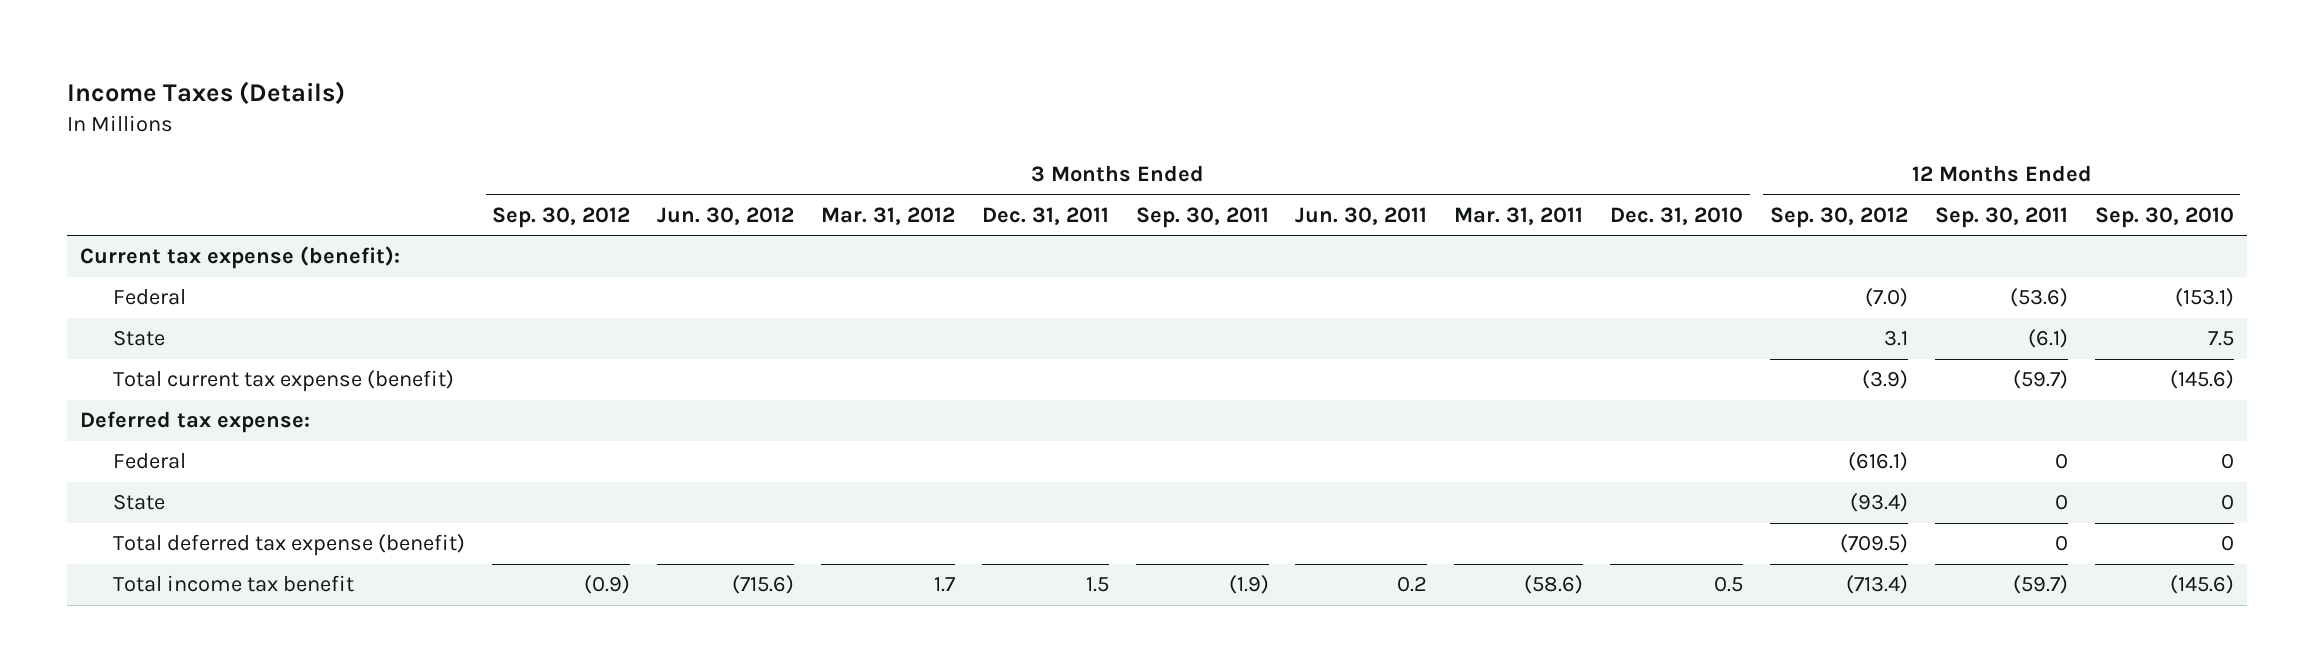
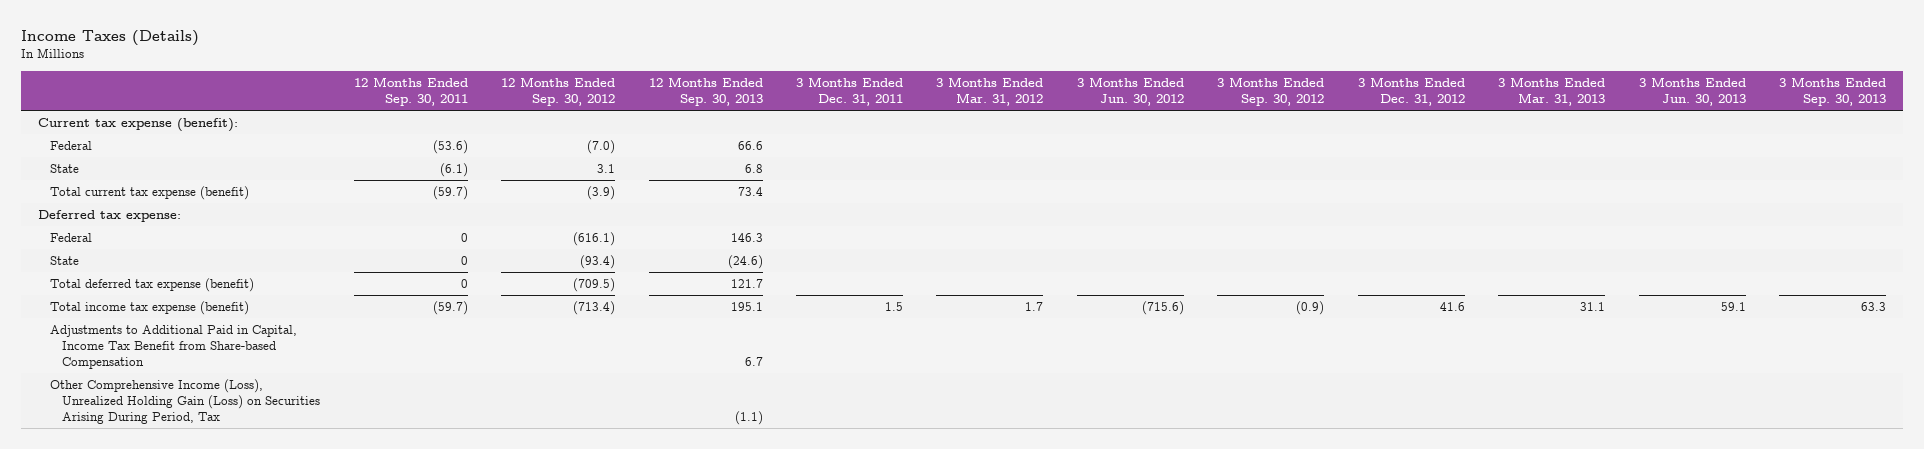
- | 3 Months Ended Sep. 30, 2012 | 3 Months Ended Jun. 30, 2012 | 3 Months Ended Mar. 31, 2012 | 3 Months Ended Dec. 31, 2011 | 3 Months Ended Sep. 30, 2011 | 3 Months Ended Jun. 30, 2011 | 3 Months Ended Mar. 31, 2011 | 3 Months Ended Dec. 31, 2010 | 12 Months Ended Sep. 30, 2012 | 12 Months Ended Sep. 30, 2011 | 12 Months Ended Sep. 30, 2010
+ | 12 Months Ended Sep. 30, 2011 | 12 Months Ended Sep. 30, 2012 | 12 Months Ended Sep. 30, 2013 | 3 Months Ended Dec. 31, 2011 | 3 Months Ended Mar. 31, 2012 | 3 Months Ended Jun. 30, 2012 | 3 Months Ended Sep. 30, 2012 | 3 Months Ended Dec. 31, 2012 | 3 Months Ended Mar. 31, 2013 | 3 Months Ended Jun. 30, 2013 | 3 Months Ended Sep. 30, 2013
- Total income tax benefit | (0.9) | (715.6) | 1.7 | 1.5 | (1.9) | 0.2 | (58.6) | 0.5 | (713.4) | (59.7) | (145.6)
+ Total income tax expense (benefit) | (59.7) | (713.4) | 195.1 | 1.5 | 1.7 | (715.6) | (0.9) | 41.6 | 31.1 | 59.1 | 63.3
+ Adjustments to Additional Paid in Capital, Income Tax Benefit from Share-based Compensation | | | 6.7 | | | | | | | |
+ Other Comprehensive Income (Loss), Unrealized Holding Gain (Loss) on Securities Arising During Period, Tax | | | (1.1) | | | | | | | |

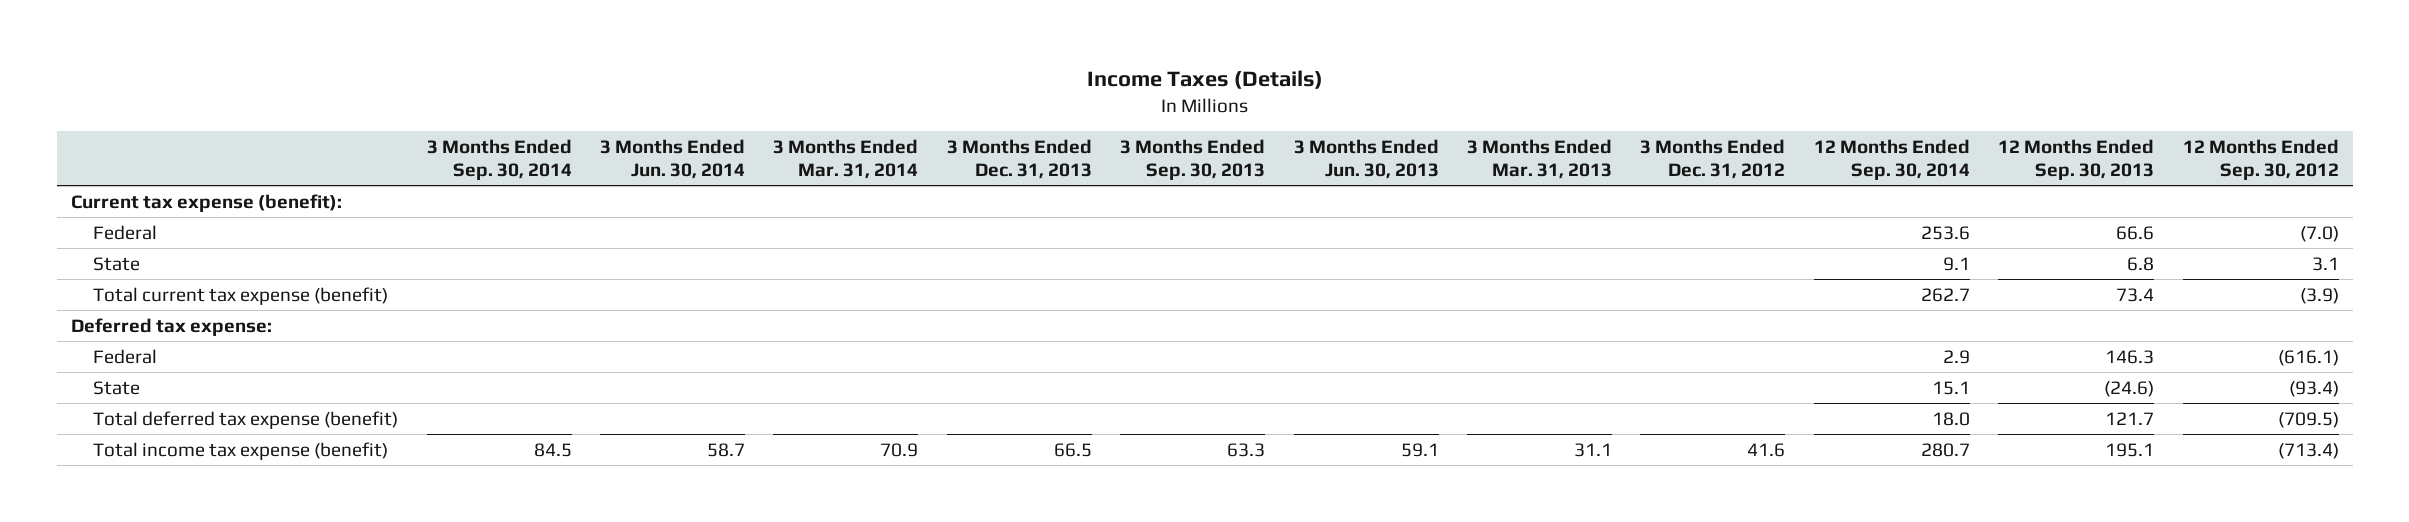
- | 12 Months Ended Sep. 30, 2011 | 12 Months Ended Sep. 30, 2012 | 12 Months Ended Sep. 30, 2013 | 3 Months Ended Dec. 31, 2011 | 3 Months Ended Mar. 31, 2012 | 3 Months Ended Jun. 30, 2012 | 3 Months Ended Sep. 30, 2012 | 3 Months Ended Dec. 31, 2012 | 3 Months Ended Mar. 31, 2013 | 3 Months Ended Jun. 30, 2013 | 3 Months Ended Sep. 30, 2013
+ | 3 Months Ended Sep. 30, 2014 | 3 Months Ended Jun. 30, 2014 | 3 Months Ended Mar. 31, 2014 | 3 Months Ended Dec. 31, 2013 | 3 Months Ended Sep. 30, 2013 | 3 Months Ended Jun. 30, 2013 | 3 Months Ended Mar. 31, 2013 | 3 Months Ended Dec. 31, 2012 | 12 Months Ended Sep. 30, 2014 | 12 Months Ended Sep. 30, 2013 | 12 Months Ended Sep. 30, 2012
- Adjustments to Additional Paid in Capital, Income Tax Benefit from Share-based Compensation | | | 6.7 | | | | | | | |
- Other Comprehensive Income (Loss), Unrealized Holding Gain (Loss) on Securities Arising During Period, Tax | | | (1.1) | | | | | | | |

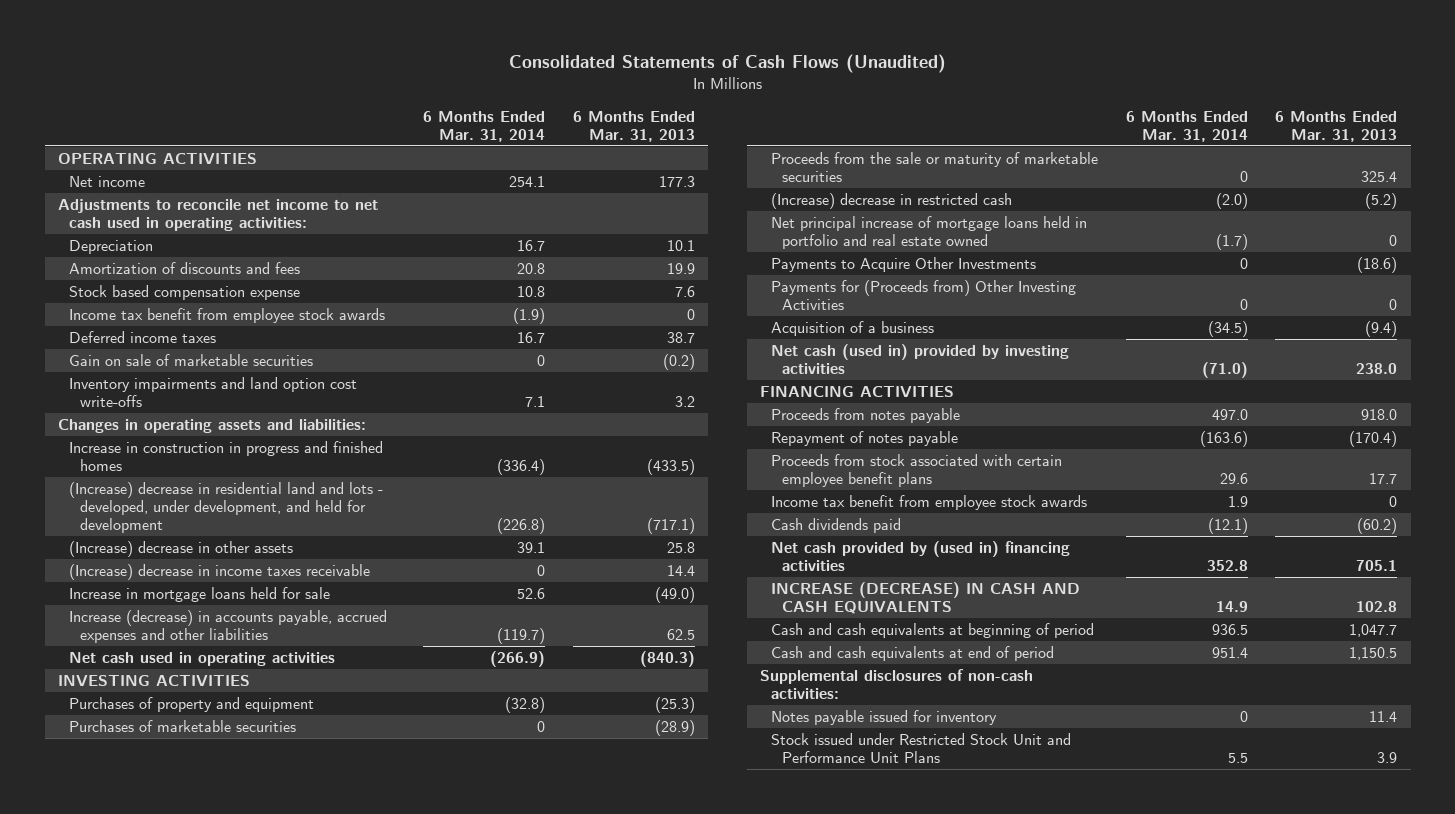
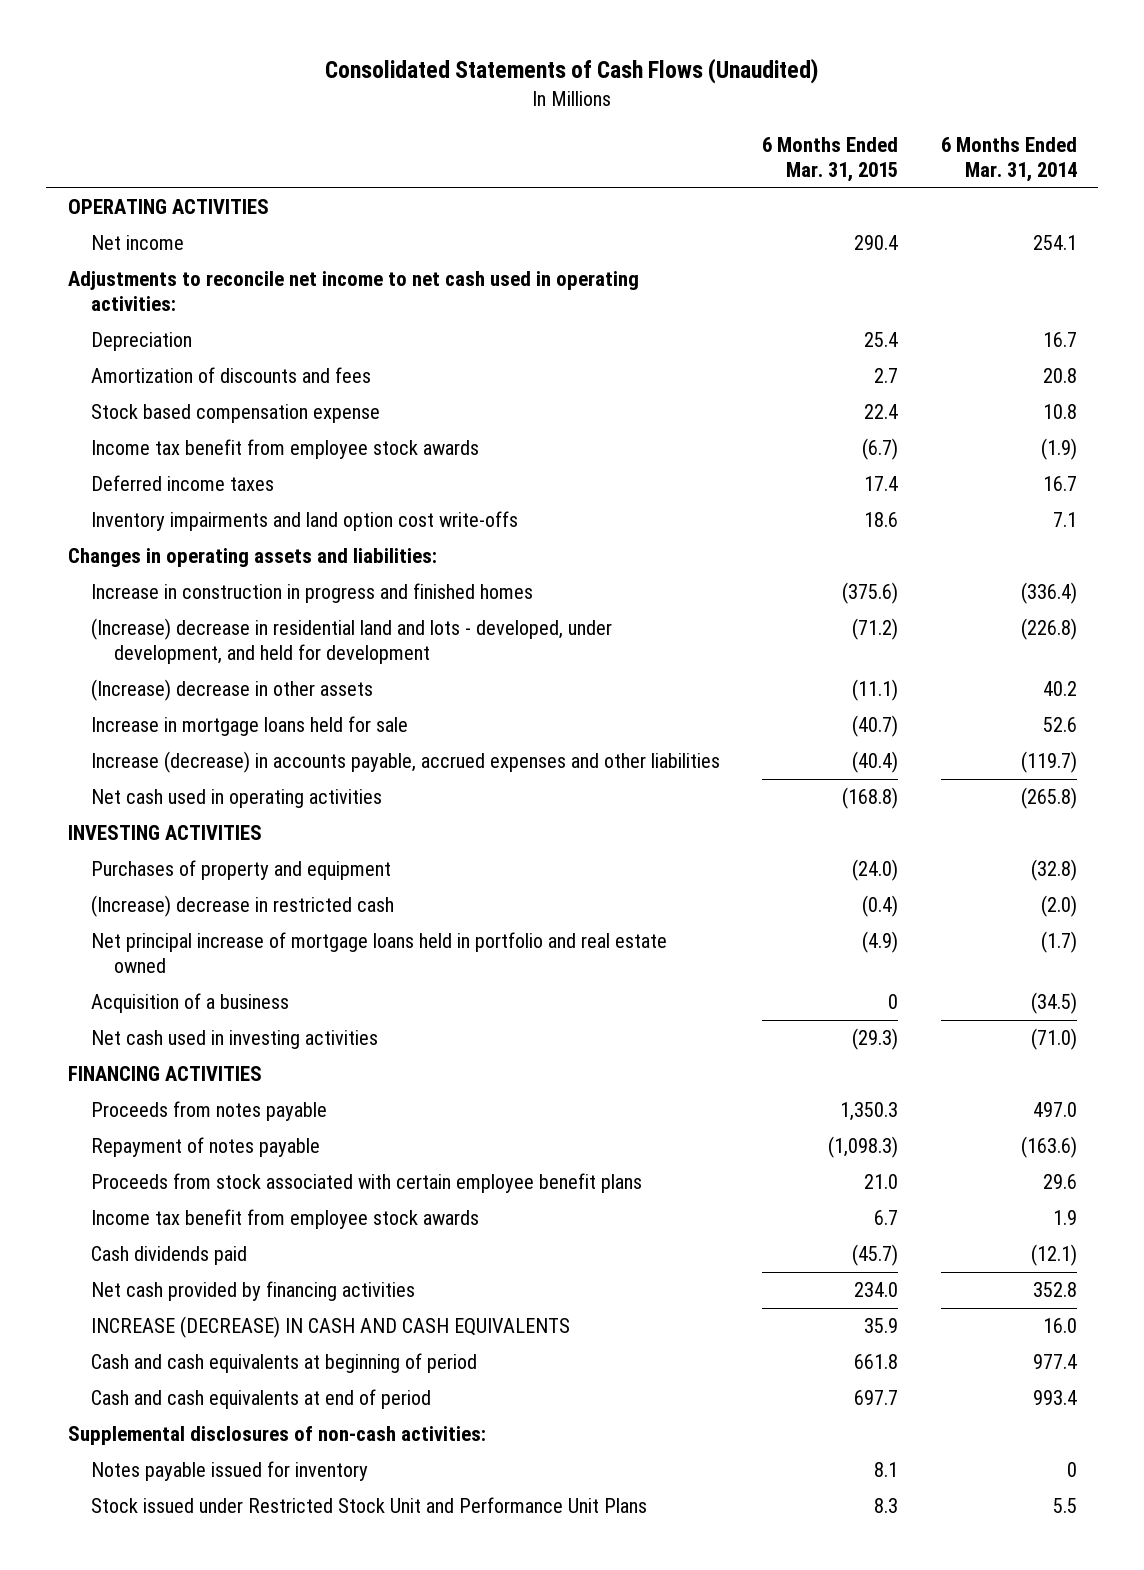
- | 6 Months Ended Mar. 31, 2014 | 6 Months Ended Mar. 31, 2013
+ | 6 Months Ended Mar. 31, 2015 | 6 Months Ended Mar. 31, 2014
- Gain on sale of marketable securities | 0 | (0.2)
- (Increase) decrease in other assets | 39.1 | 25.8
- (Increase) decrease in income taxes receivable | 0 | 14.4
+ (Increase) decrease in other assets | (11.1) | 40.2
- Net cash used in operating activities | (266.9) | (840.3)
+ Net cash used in operating activities | (168.8) | (265.8)
- Purchases of marketable securities | 0 | (28.9)
- Proceeds from the sale or maturity of marketable securities | 0 | 325.4
- Payments to Acquire Other Investments | 0 | (18.6)
- Payments for (Proceeds from) Other Investing Activities | 0 | 0
- Net cash (used in) provided by investing activities | (71.0) | 238.0
+ Net cash used in investing activities | (29.3) | (71.0)
- Net cash provided by (used in) financing activities | 352.8 | 705.1
- INCREASE (DECREASE) IN CASH AND CASH EQUIVALENTS | 14.9 | 102.8
- Cash and cash equivalents at beginning of period | 936.5 | 1,047.7
- Cash and cash equivalents at end of period | 951.4 | 1,150.5
+ Net cash provided by financing activities | 234.0 | 352.8
+ INCREASE (DECREASE) IN CASH AND CASH EQUIVALENTS | 35.9 | 16.0
+ Cash and cash equivalents at beginning of period | 661.8 | 977.4
+ Cash and cash equivalents at end of period | 697.7 | 993.4

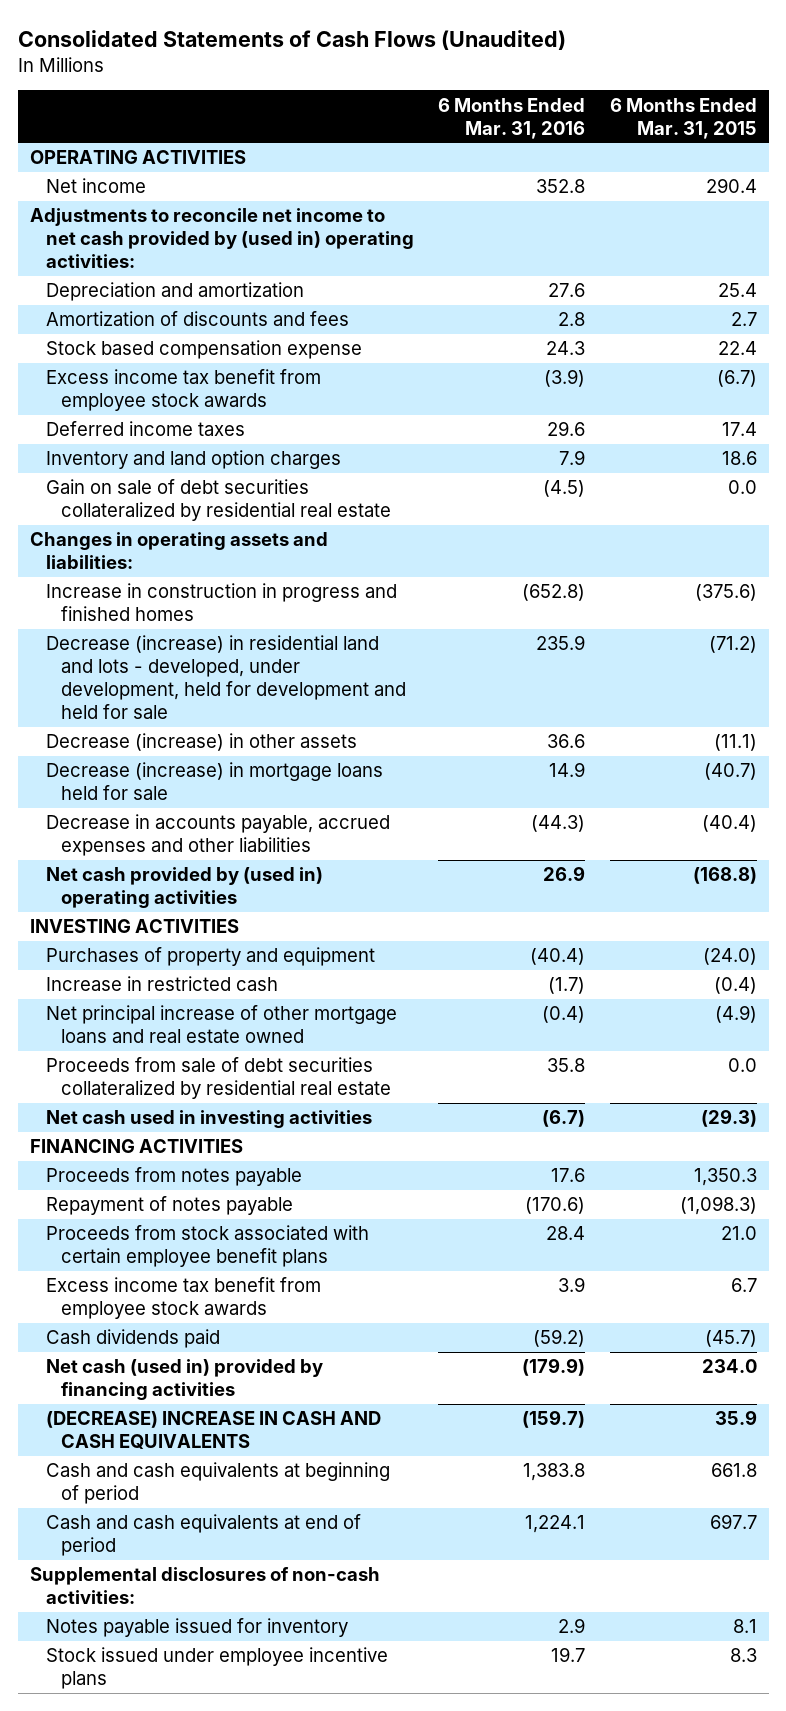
- | 6 Months Ended Mar. 31, 2015 | 6 Months Ended Mar. 31, 2014
+ | 6 Months Ended Mar. 31, 2016 | 6 Months Ended Mar. 31, 2015
- Adjustments to reconcile net income to net cash used in operating activities:
- Depreciation | 25.4 | 16.7
+ Adjustments to reconcile net income to net cash provided by (used in) operating activities:
+ Depreciation and amortization | 27.6 | 25.4
- Income tax benefit from employee stock awards | (6.7) | (1.9)
+ Excess income tax benefit from employee stock awards | (3.9) | (6.7)
- Inventory impairments and land option cost write-offs | 18.6 | 7.1
+ Inventory and land option charges | 7.9 | 18.6
+ Gain on sale of debt securities collateralized by residential real estate | (4.5) | 0.0
- (Increase) decrease in residential land and lots - developed, under development, and held for development | (71.2) | (226.8)
- (Increase) decrease in other assets | (11.1) | 40.2
- Increase in mortgage loans held for sale | (40.7) | 52.6
- Increase (decrease) in accounts payable, accrued expenses and other liabilities | (40.4) | (119.7)
- Net cash used in operating activities | (168.8) | (265.8)
+ Decrease (increase) in residential land and lots - developed, under development, held for development and held for sale | 235.9 | (71.2)
+ Decrease (increase) in other assets | 36.6 | (11.1)
+ Decrease (increase) in mortgage loans held for sale | 14.9 | (40.7)
+ Decrease in accounts payable, accrued expenses and other liabilities | (44.3) | (40.4)
+ Net cash provided by (used in) operating activities | 26.9 | (168.8)
- (Increase) decrease in restricted cash | (0.4) | (2.0)
- Net principal increase of mortgage loans held in portfolio and real estate owned | (4.9) | (1.7)
- Acquisition of a business | 0 | (34.5)
+ Increase in restricted cash | (1.7) | (0.4)
+ Net principal increase of other mortgage loans and real estate owned | (0.4) | (4.9)
+ Proceeds from sale of debt securities collateralized by residential real estate | 35.8 | 0.0
- Income tax benefit from employee stock awards | 6.7 | 1.9
+ Excess income tax benefit from employee stock awards | 3.9 | 6.7
- Net cash provided by financing activities | 234.0 | 352.8
- INCREASE (DECREASE) IN CASH AND CASH EQUIVALENTS | 35.9 | 16.0
+ Net cash (used in) provided by financing activities | (179.9) | 234.0
+ (DECREASE) INCREASE IN CASH AND CASH EQUIVALENTS | (159.7) | 35.9
- Stock issued under Restricted Stock Unit and Performance Unit Plans | 8.3 | 5.5
+ Stock issued under employee incentive plans | 19.7 | 8.3

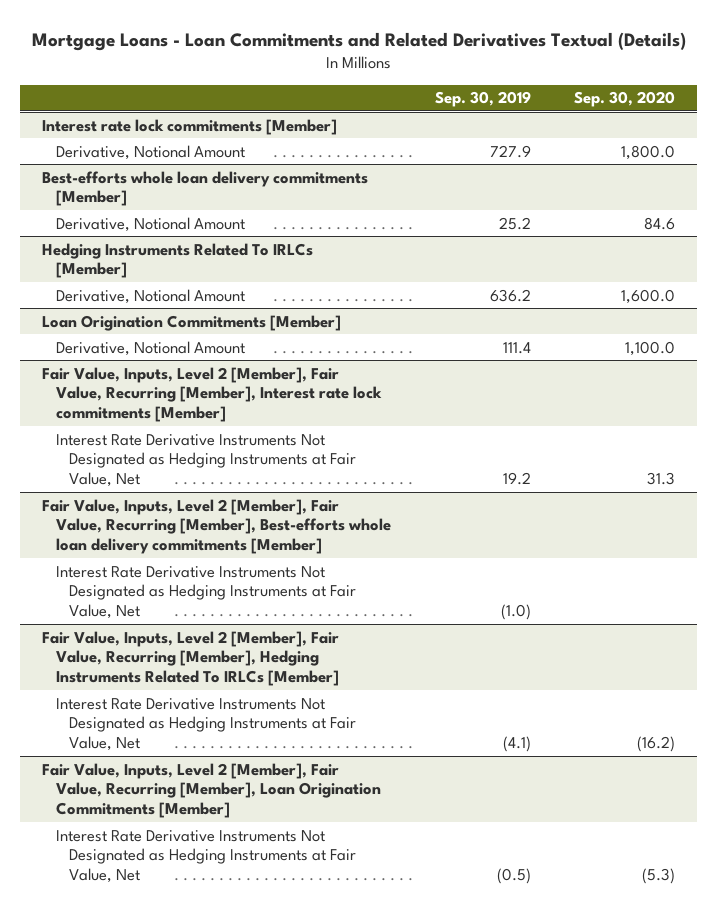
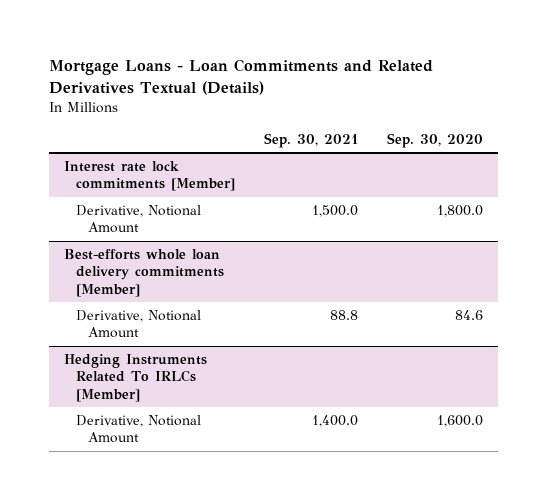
- | Sep. 30, 2019 | Sep. 30, 2020
+ | Sep. 30, 2021 | Sep. 30, 2020
- Loan Origination Commitments [Member]
- Derivative, Notional Amount | 111.4 | 1,100.0
- Fair Value, Inputs, Level 2 [Member], Fair Value, Recurring [Member], Interest rate lock commitments [Member]
- Interest Rate Derivative Instruments Not Designated as Hedging Instruments at Fair Value, Net | 19.2 | 31.3
- Fair Value, Inputs, Level 2 [Member], Fair Value, Recurring [Member], Best-efforts whole loan delivery commitments [Member]
- Interest Rate Derivative Instruments Not Designated as Hedging Instruments at Fair Value, Net | (1.0) |
- Fair Value, Inputs, Level 2 [Member], Fair Value, Recurring [Member], Hedging Instruments Related To IRLCs [Member]
- Interest Rate Derivative Instruments Not Designated as Hedging Instruments at Fair Value, Net | (4.1) | (16.2)
- Fair Value, Inputs, Level 2 [Member], Fair Value, Recurring [Member], Loan Origination Commitments [Member]
- Interest Rate Derivative Instruments Not Designated as Hedging Instruments at Fair Value, Net | (0.5) | (5.3)

